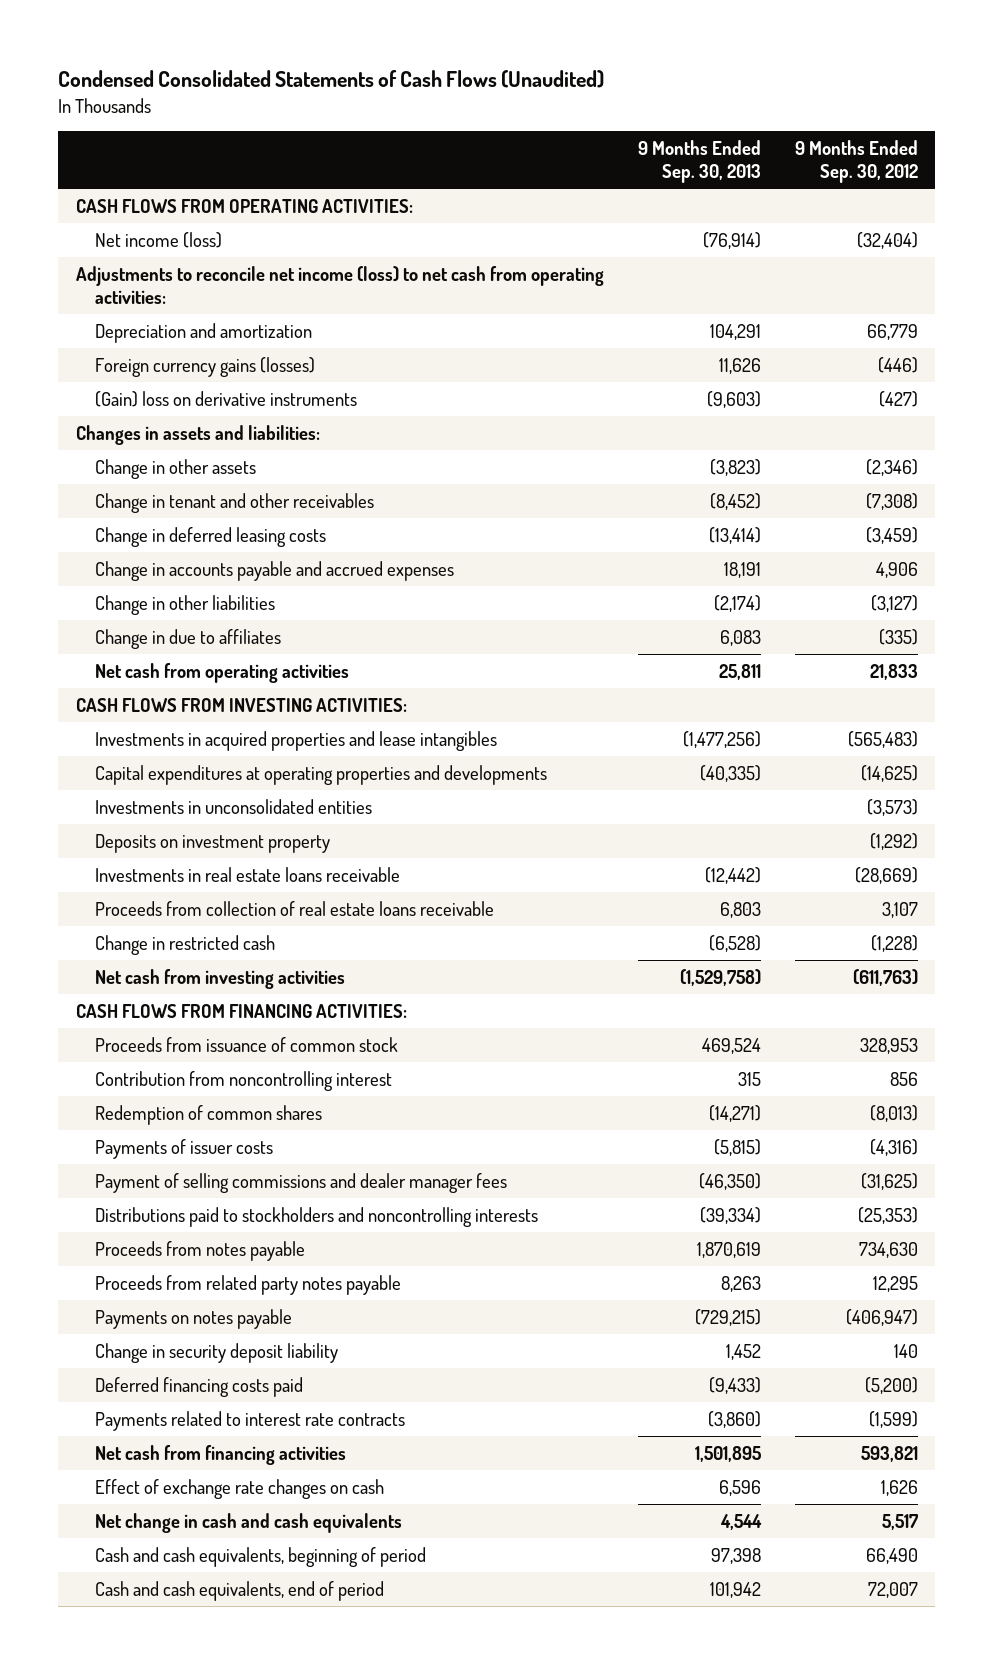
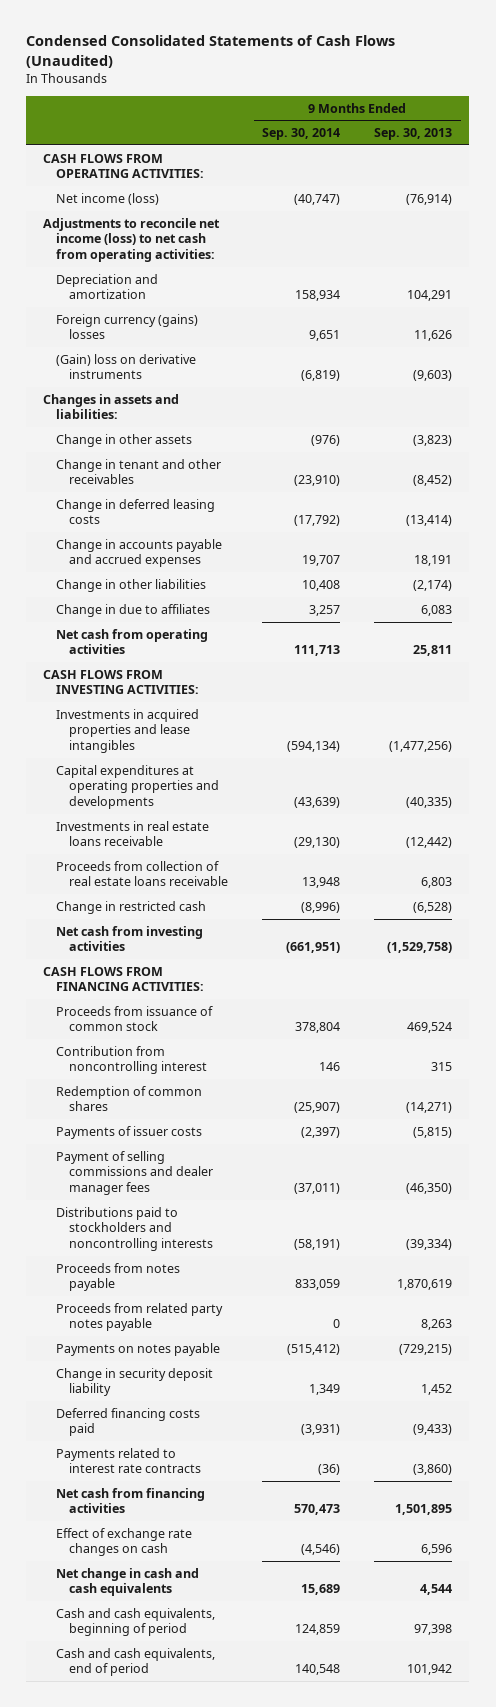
- | 9 Months Ended Sep. 30, 2013 | 9 Months Ended Sep. 30, 2012
+ | 9 Months Ended Sep. 30, 2014 | 9 Months Ended Sep. 30, 2013
- Foreign currency gains (losses) | 11,626 | (446)
+ Foreign currency (gains) losses | 9,651 | 11,626
- Investments in unconsolidated entities | | (3,573)
- Deposits on investment property | | (1,292)

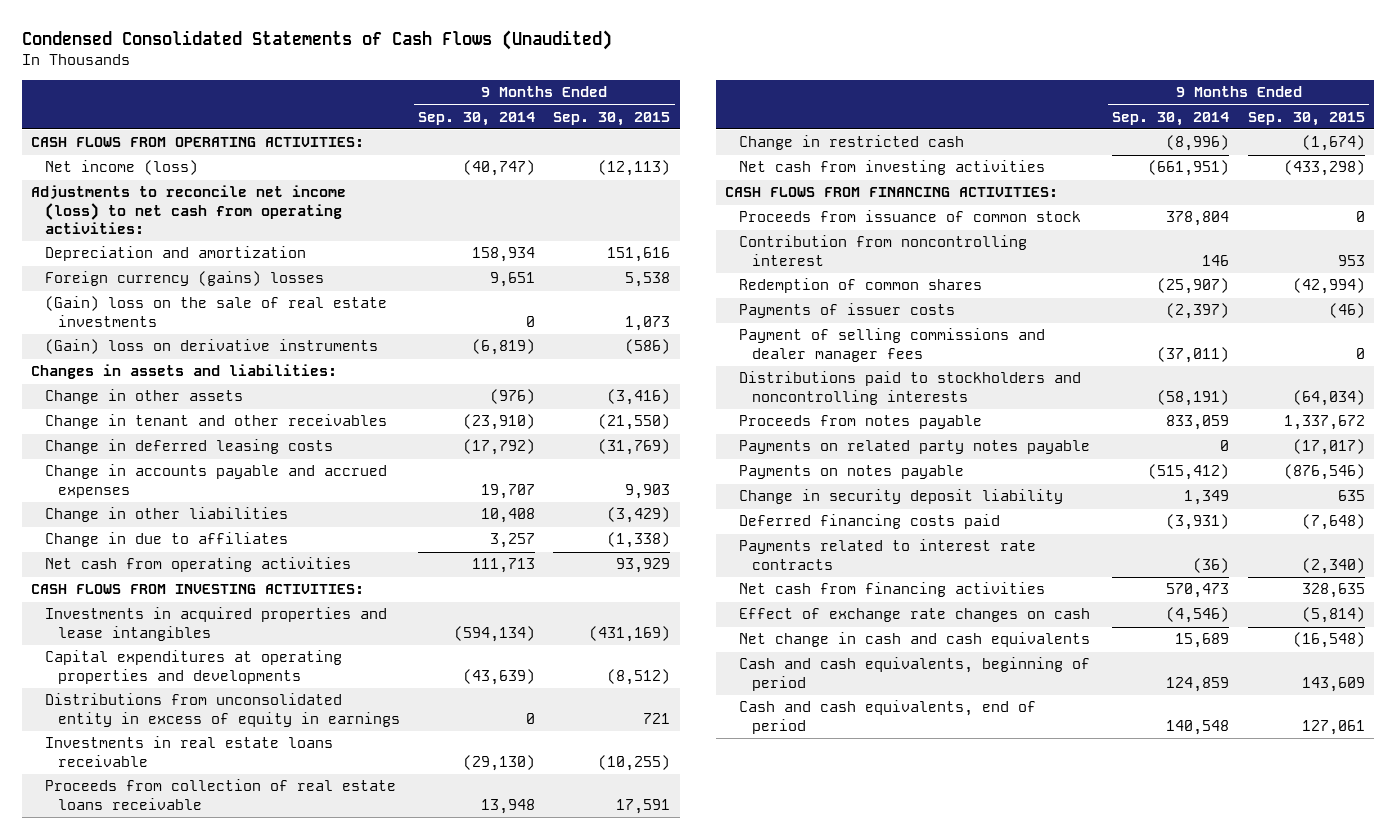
- | 9 Months Ended Sep. 30, 2014 | 9 Months Ended Sep. 30, 2013
+ | 9 Months Ended Sep. 30, 2014 | 9 Months Ended Sep. 30, 2015
+ (Gain) loss on the sale of real estate investments | 0 | 1,073
+ Distributions from unconsolidated entity in excess of equity in earnings | 0 | 721
- Proceeds from related party notes payable | 0 | 8,263
+ Payments on related party notes payable | 0 | (17,017)

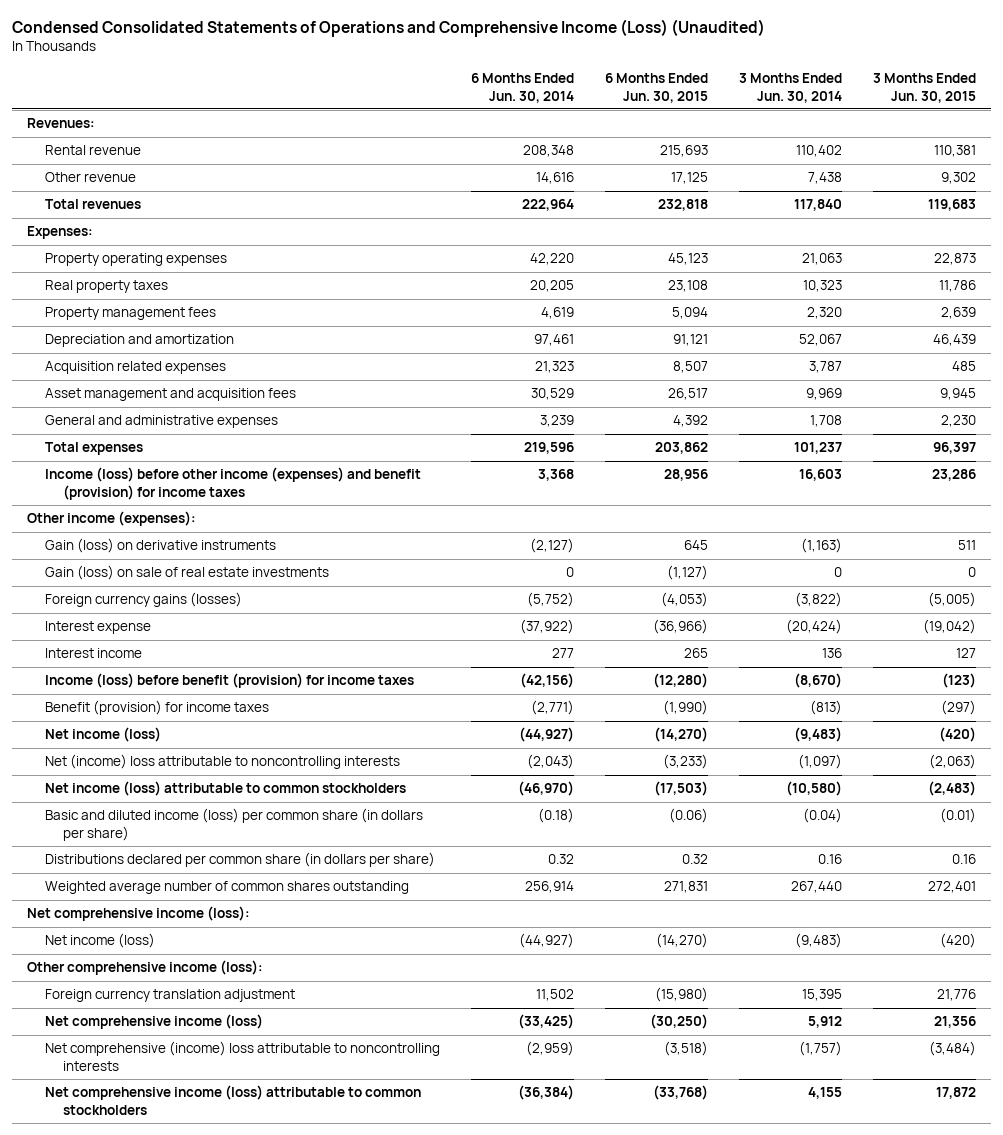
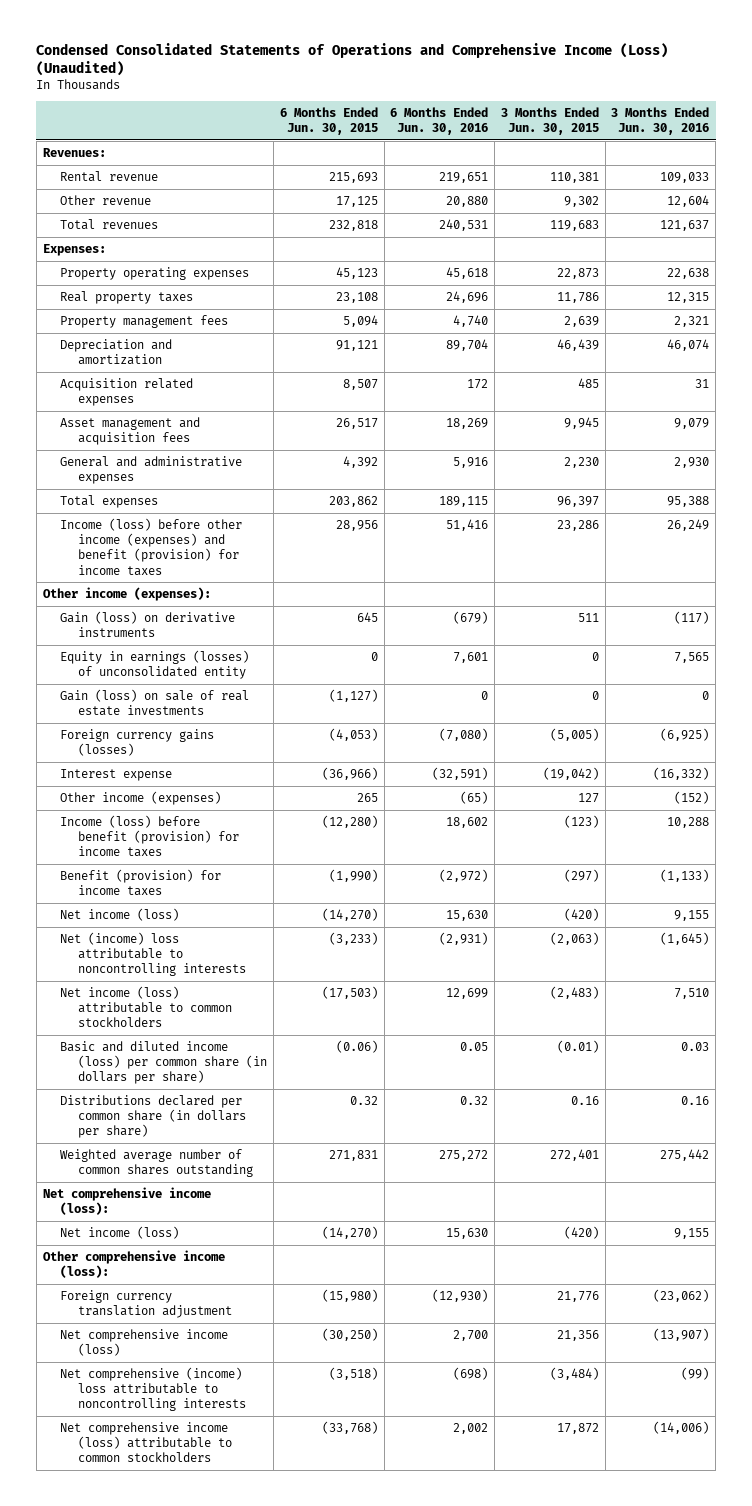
- | 6 Months Ended Jun. 30, 2014 | 6 Months Ended Jun. 30, 2015 | 3 Months Ended Jun. 30, 2014 | 3 Months Ended Jun. 30, 2015
+ | 6 Months Ended Jun. 30, 2015 | 6 Months Ended Jun. 30, 2016 | 3 Months Ended Jun. 30, 2015 | 3 Months Ended Jun. 30, 2016
+ Equity in earnings (losses) of unconsolidated entity | 0 | 7,601 | 0 | 7,565
- Interest income | 277 | 265 | 136 | 127
+ Other income (expenses) | 265 | (65) | 127 | (152)

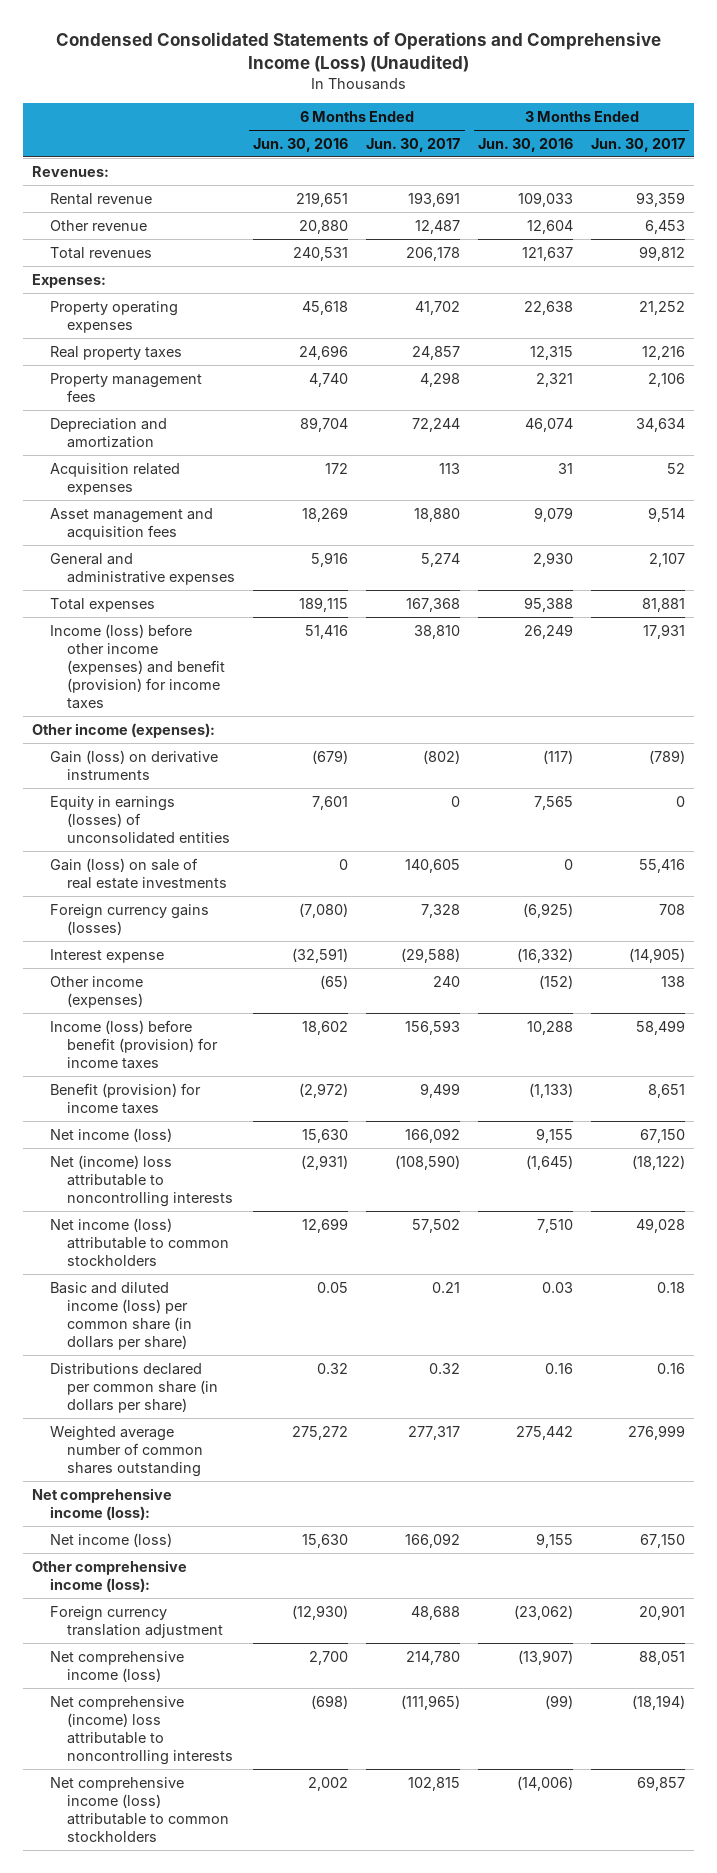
- | 6 Months Ended Jun. 30, 2015 | 6 Months Ended Jun. 30, 2016 | 3 Months Ended Jun. 30, 2015 | 3 Months Ended Jun. 30, 2016
+ | 6 Months Ended Jun. 30, 2016 | 6 Months Ended Jun. 30, 2017 | 3 Months Ended Jun. 30, 2016 | 3 Months Ended Jun. 30, 2017
- Equity in earnings (losses) of unconsolidated entity | 0 | 7,601 | 0 | 7,565
+ Equity in earnings (losses) of unconsolidated entities | 7,601 | 0 | 7,565 | 0

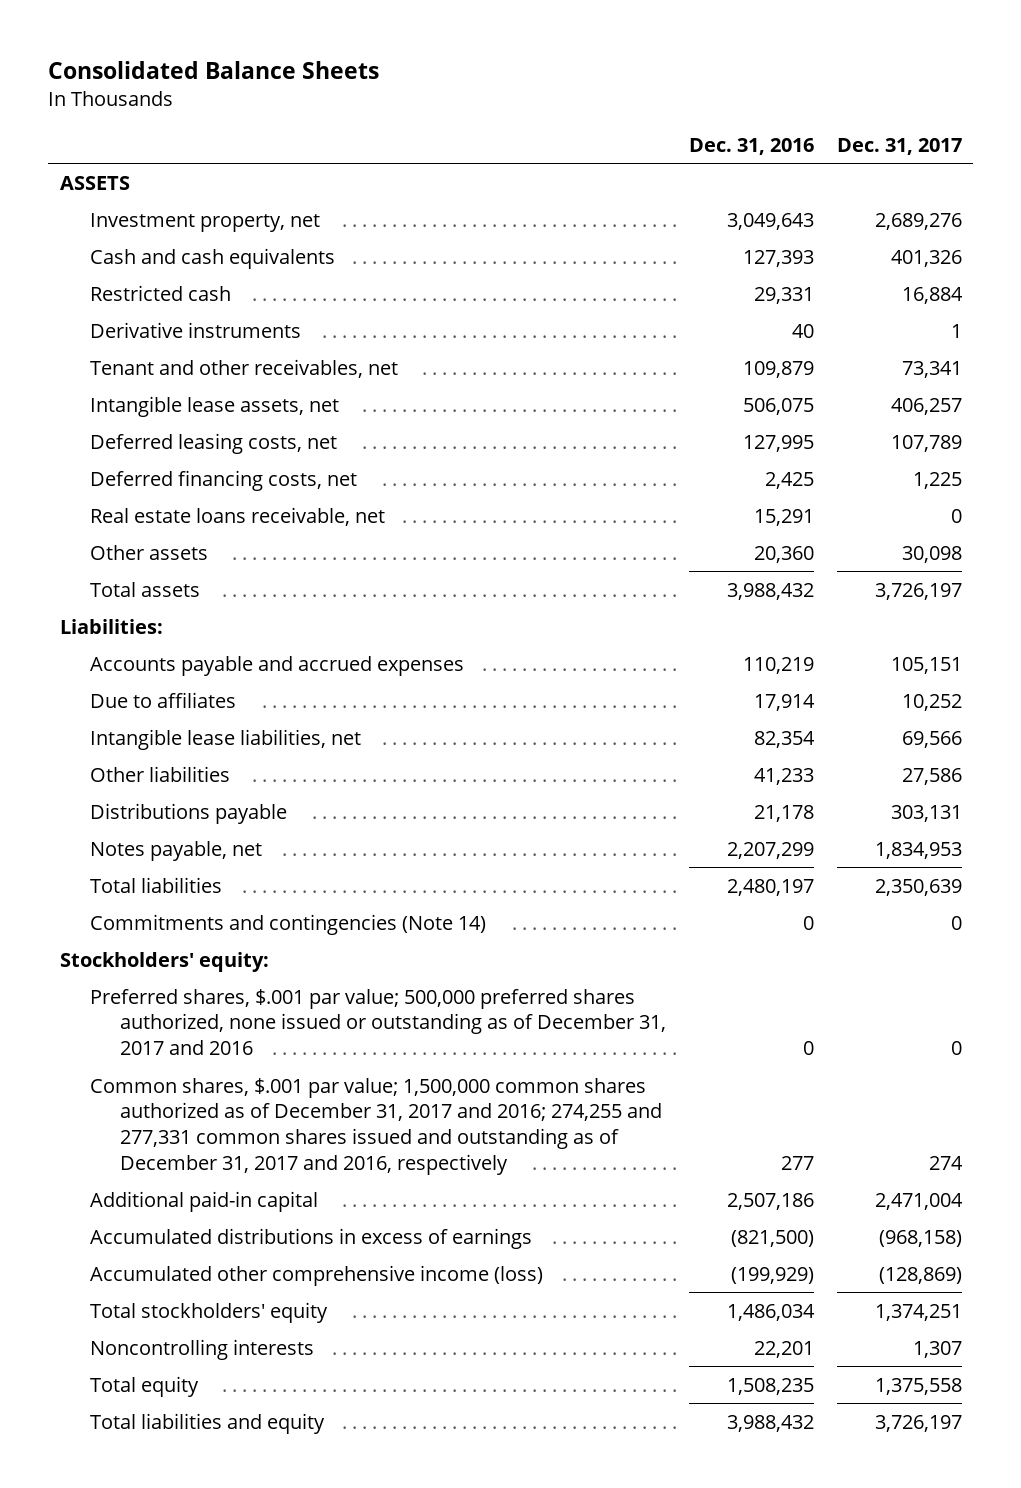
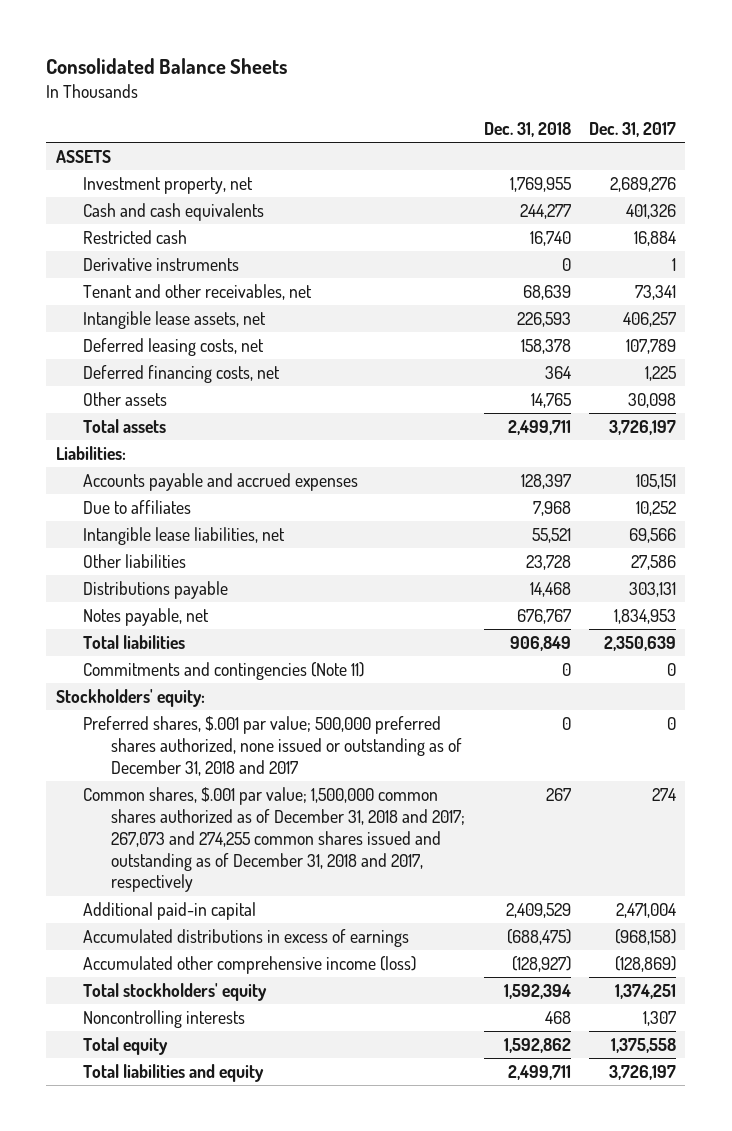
- | Dec. 31, 2016 | Dec. 31, 2017
+ | Dec. 31, 2018 | Dec. 31, 2017
- Real estate loans receivable, net | 15,291 | 0
- Commitments and contingencies (Note 14) | 0 | 0
+ Commitments and contingencies (Note 11) | 0 | 0
- Preferred shares, $.001 par value; 500,000 preferred shares authorized, none issued or outstanding as of December 31, 2017 and 2016 | 0 | 0
- Common shares, $.001 par value; 1,500,000 common shares authorized as of December 31, 2017 and 2016; 274,255 and 277,331 common shares issued and outstanding as of December 31, 2017 and 2016, respectively | 277 | 274
+ Preferred shares, $.001 par value; 500,000 preferred shares authorized, none issued or outstanding as of December 31, 2018 and 2017 | 0 | 0
+ Common shares, $.001 par value; 1,500,000 common shares authorized as of December 31, 2018 and 2017; 267,073 and 274,255 common shares issued and outstanding as of December 31, 2018 and 2017, respectively | 267 | 274

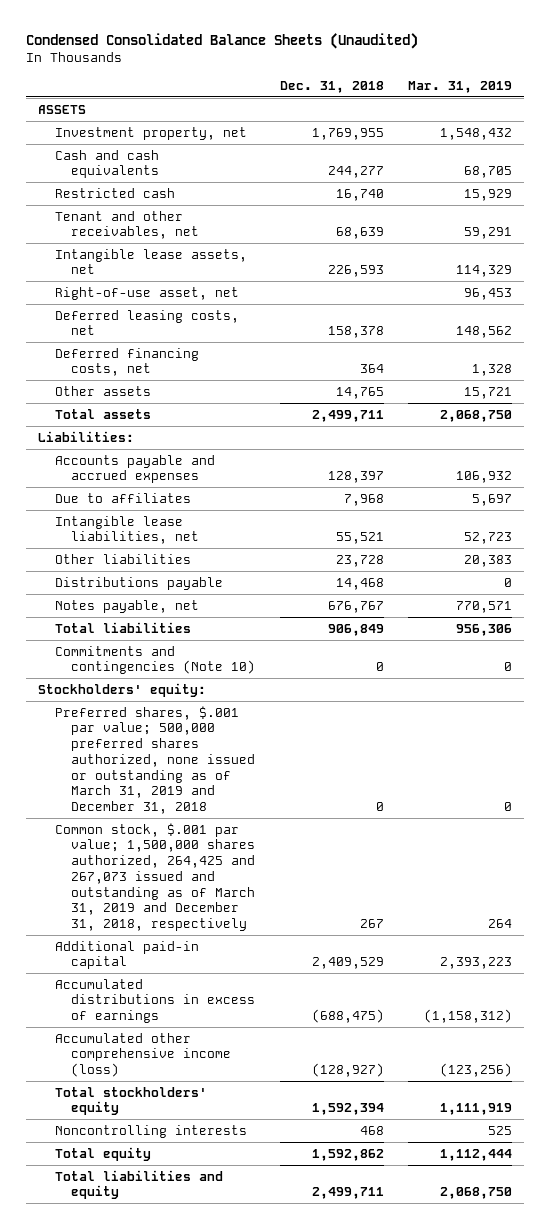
- Consolidated Balance Sheets
+ Condensed Consolidated Balance Sheets (Unaudited)
- | Dec. 31, 2018 | Dec. 31, 2017
+ | Dec. 31, 2018 | Mar. 31, 2019
- Derivative instruments | 0 | 1
+ Right-of-use asset, net | | 96,453
- Commitments and contingencies (Note 11) | 0 | 0
+ Commitments and contingencies (Note 10) | 0 | 0
- Preferred shares, $.001 par value; 500,000 preferred shares authorized, none issued or outstanding as of December 31, 2018 and 2017 | 0 | 0
- Common shares, $.001 par value; 1,500,000 common shares authorized as of December 31, 2018 and 2017; 267,073 and 274,255 common shares issued and outstanding as of December 31, 2018 and 2017, respectively | 267 | 274
+ Preferred shares, $.001 par value; 500,000 preferred shares authorized, none issued or outstanding as of March 31, 2019 and December 31, 2018 | 0 | 0
+ Common stock, $.001 par value; 1,500,000 shares authorized, 264,425 and 267,073 issued and outstanding as of March 31, 2019 and December 31, 2018, respectively | 267 | 264

